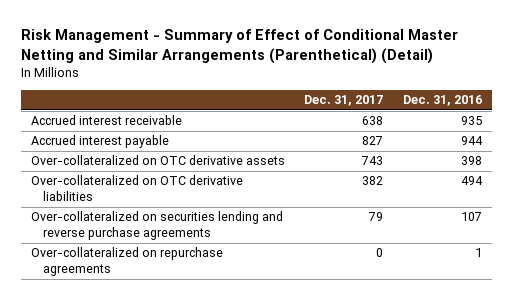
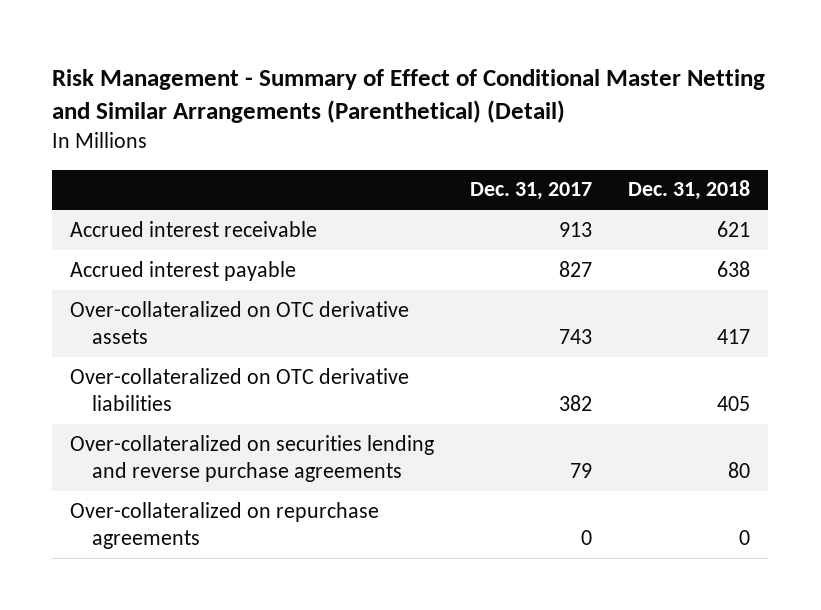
- | Dec. 31, 2017 | Dec. 31, 2016
+ | Dec. 31, 2017 | Dec. 31, 2018
- Accrued interest receivable | 638 | 935
+ Accrued interest receivable | 913 | 621

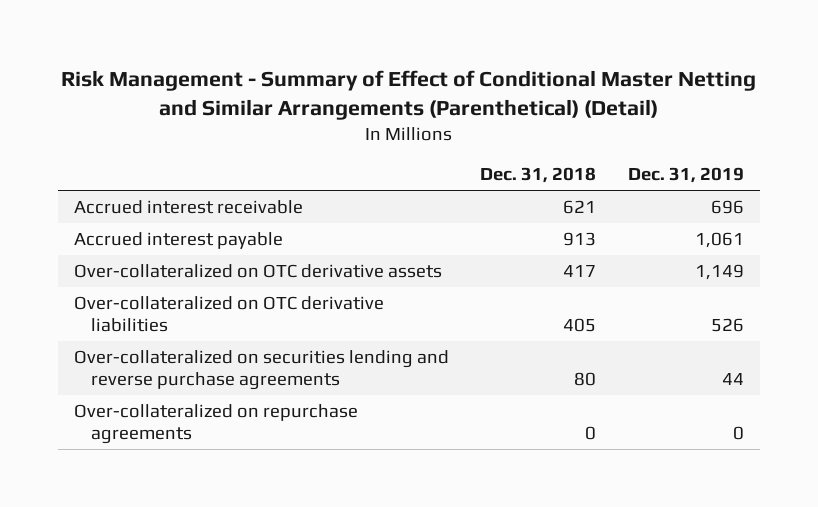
- | Dec. 31, 2017 | Dec. 31, 2018
+ | Dec. 31, 2018 | Dec. 31, 2019
- Accrued interest payable | 827 | 638
+ Accrued interest payable | 913 | 1,061

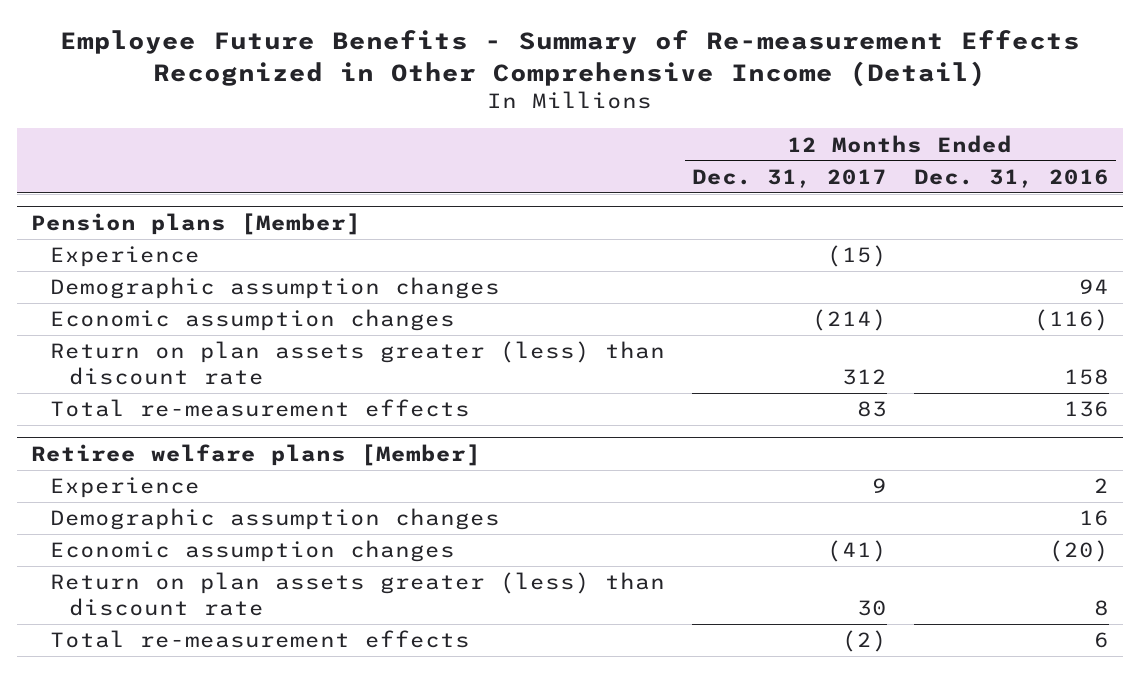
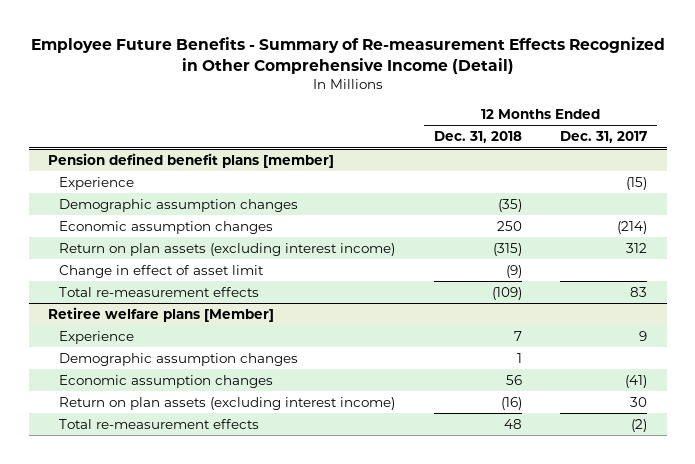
- | 12 Months Ended Dec. 31, 2017 | 12 Months Ended Dec. 31, 2016
+ | 12 Months Ended Dec. 31, 2018 | 12 Months Ended Dec. 31, 2017
- Pension plans [Member]
+ Pension defined benefit plans [member]
- Return on plan assets greater (less) than discount rate | 312 | 158
+ Return on plan assets (excluding interest income) | (315) | 312
+ Change in effect of asset limit | (9) |
@ Retiree welfare plans [Member]
- Return on plan assets greater (less) than discount rate | 30 | 8
+ Return on plan assets (excluding interest income) | (16) | 30

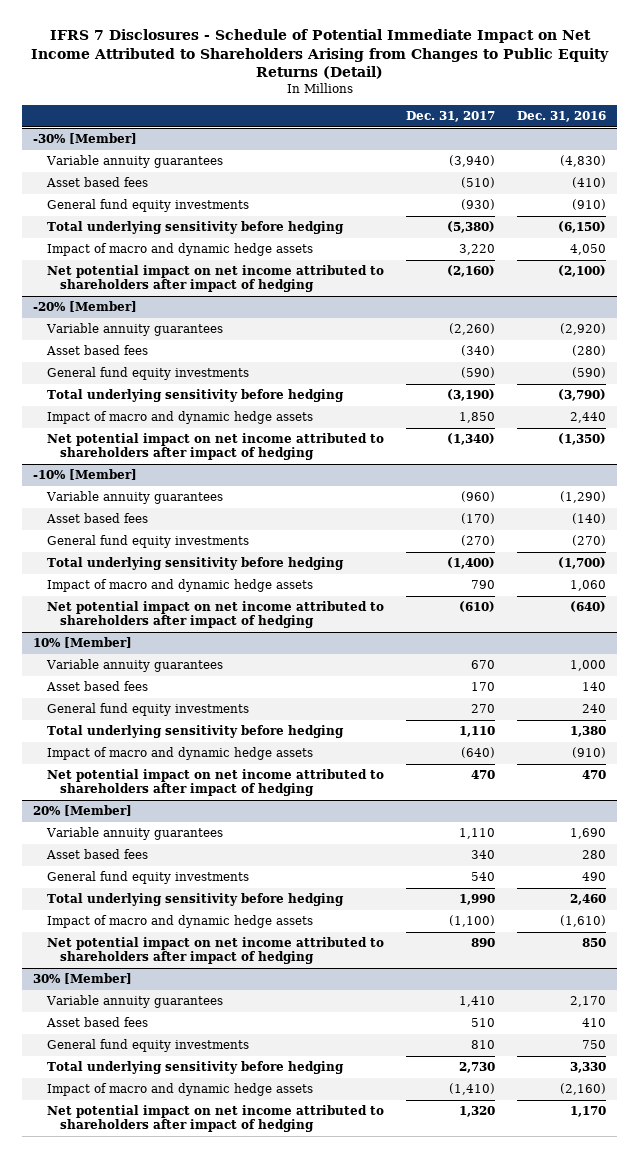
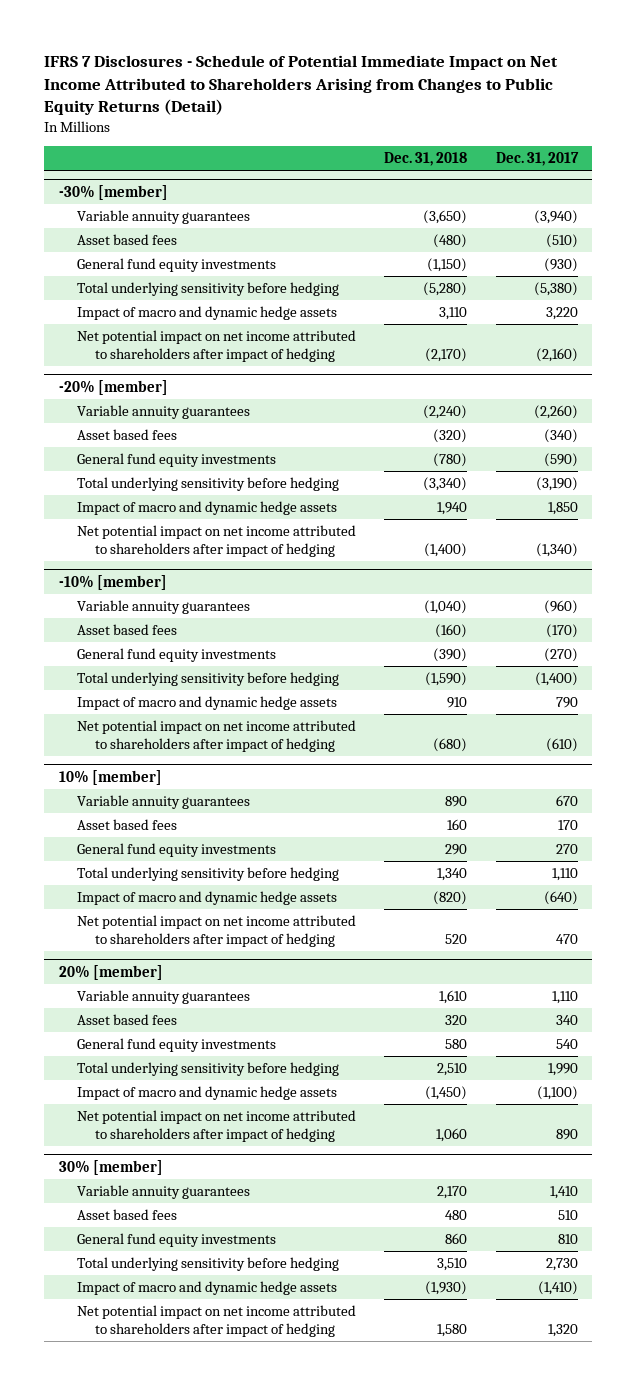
- | Dec. 31, 2017 | Dec. 31, 2016
+ | Dec. 31, 2018 | Dec. 31, 2017
- -30% [Member]
+ -30% [member]
- -20% [Member]
+ -20% [member]
- -10% [Member]
+ -10% [member]
- 10% [Member]
+ 10% [member]
- 20% [Member]
+ 20% [member]
- 30% [Member]
+ 30% [member]

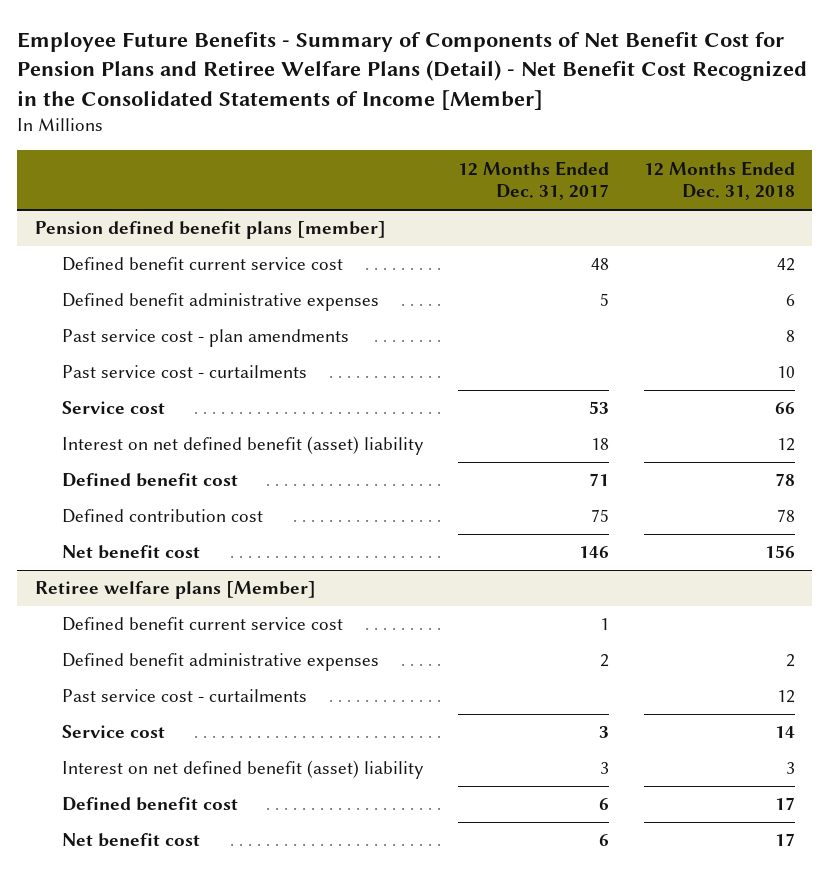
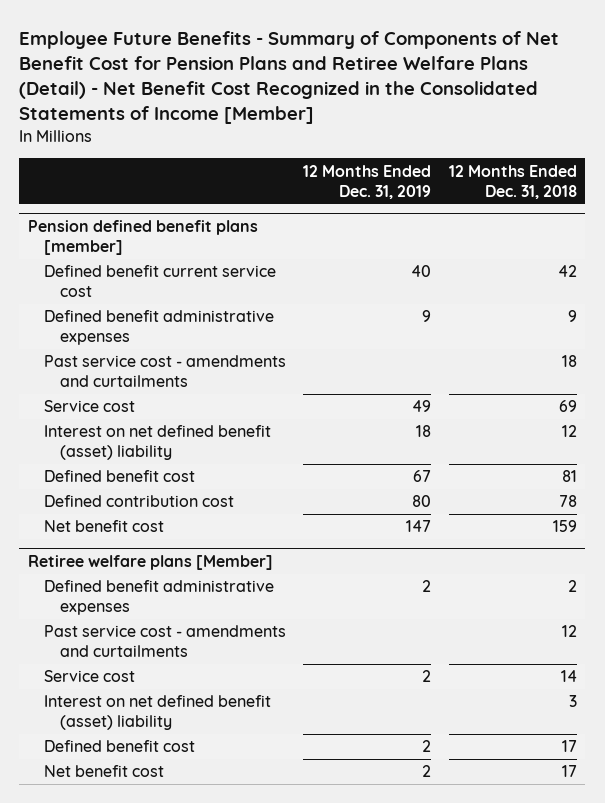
- | 12 Months Ended Dec. 31, 2017 | 12 Months Ended Dec. 31, 2018
+ | 12 Months Ended Dec. 31, 2019 | 12 Months Ended Dec. 31, 2018
@ Pension defined benefit plans [member]
- Defined benefit administrative expenses | 5 | 6
- Past service cost - plan amendments | | 8
- Past service cost - curtailments | | 10
- Service cost | 53 | 66
+ Defined benefit administrative expenses | 9 | 9
+ Past service cost - amendments and curtailments | | 18
+ Service cost | 49 | 69
- Defined benefit cost | 71 | 78
+ Defined benefit cost | 67 | 81
- Net benefit cost | 146 | 156
+ Net benefit cost | 147 | 159
@ Retiree welfare plans [Member]
- Defined benefit current service cost | 1 |
- Past service cost - curtailments | | 12
+ Past service cost - amendments and curtailments | | 12

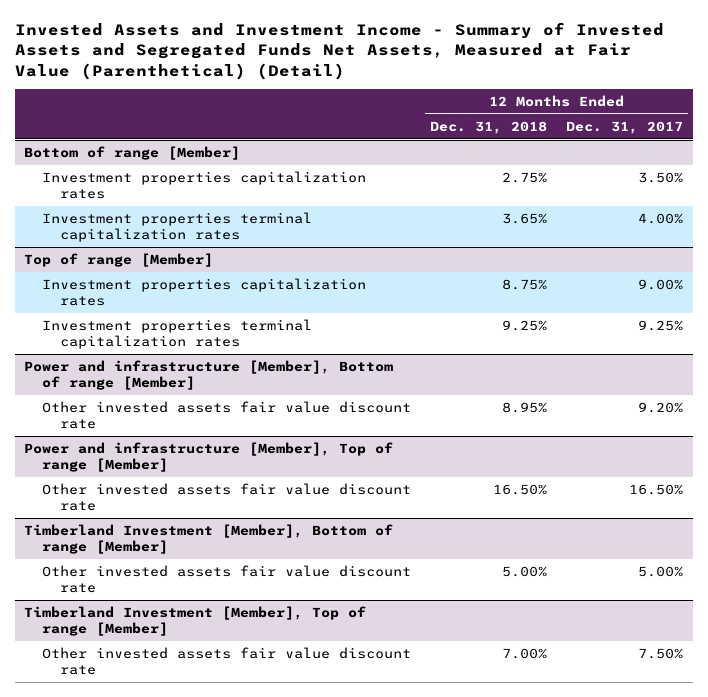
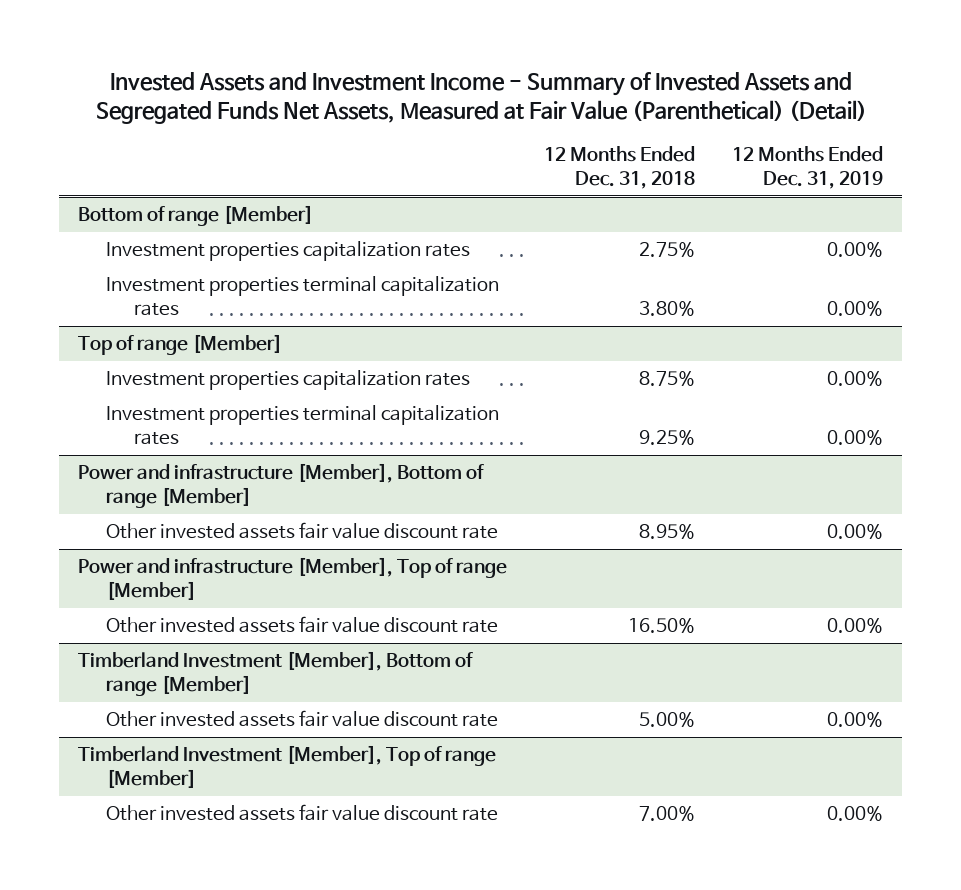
- | 12 Months Ended Dec. 31, 2018 | 12 Months Ended Dec. 31, 2017
+ | 12 Months Ended Dec. 31, 2018 | 12 Months Ended Dec. 31, 2019
@ Bottom of range [Member]
- Investment properties terminal capitalization rates | 3.65% | 4.00%
+ Investment properties terminal capitalization rates | 3.80% | 0.00%

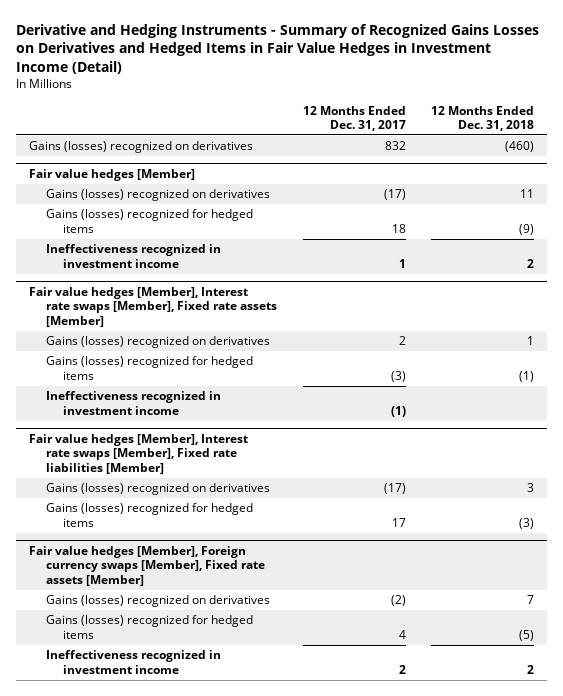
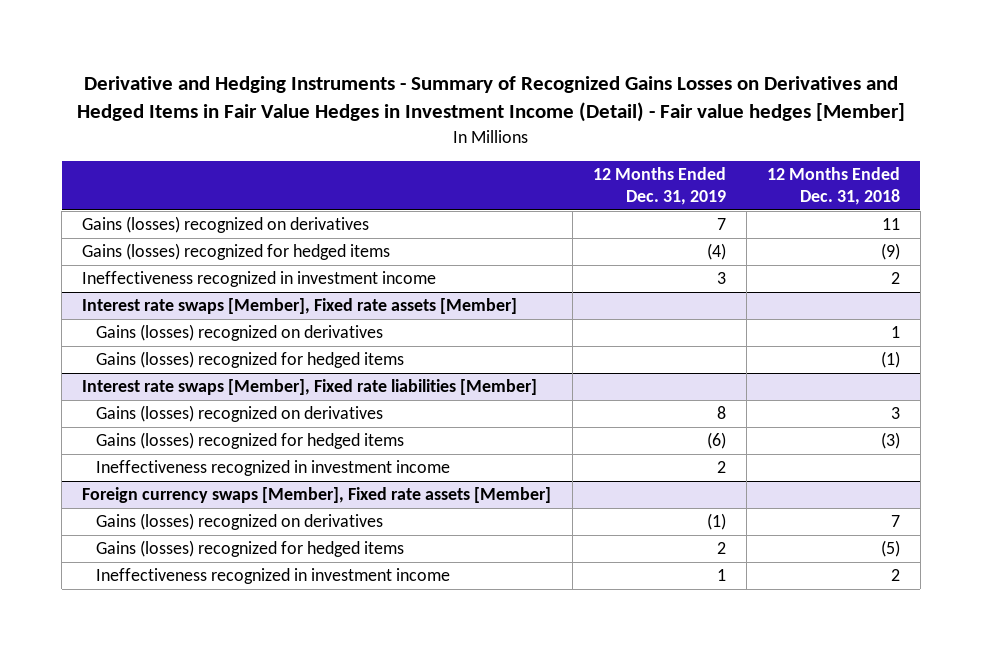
- Derivative and Hedging Instruments - Summary of Recognized Gains Losses on Derivatives and Hedged Items in Fair Value Hedges in Investment Income (Detail)
+ Derivative and Hedging Instruments - Summary of Recognized Gains Losses on Derivatives and Hedged Items in Fair Value Hedges in Investment Income (Detail) - Fair value hedges [Member]
- | 12 Months Ended Dec. 31, 2017 | 12 Months Ended Dec. 31, 2018
+ | 12 Months Ended Dec. 31, 2019 | 12 Months Ended Dec. 31, 2018
- Gains (losses) recognized on derivatives | 832 | (460)
- Fair value hedges [Member]
- Fair value hedges [Member], Interest rate swaps [Member], Fixed rate assets [Member]
+ Interest rate swaps [Member], Fixed rate assets [Member]
- Ineffectiveness recognized in investment income | (1) |
- Fair value hedges [Member], Interest rate swaps [Member], Fixed rate liabilities [Member]
+ Interest rate swaps [Member], Fixed rate liabilities [Member]
- Fair value hedges [Member], Foreign currency swaps [Member], Fixed rate assets [Member]
+ Ineffectiveness recognized in investment income | 2 |
+ Foreign currency swaps [Member], Fixed rate assets [Member]

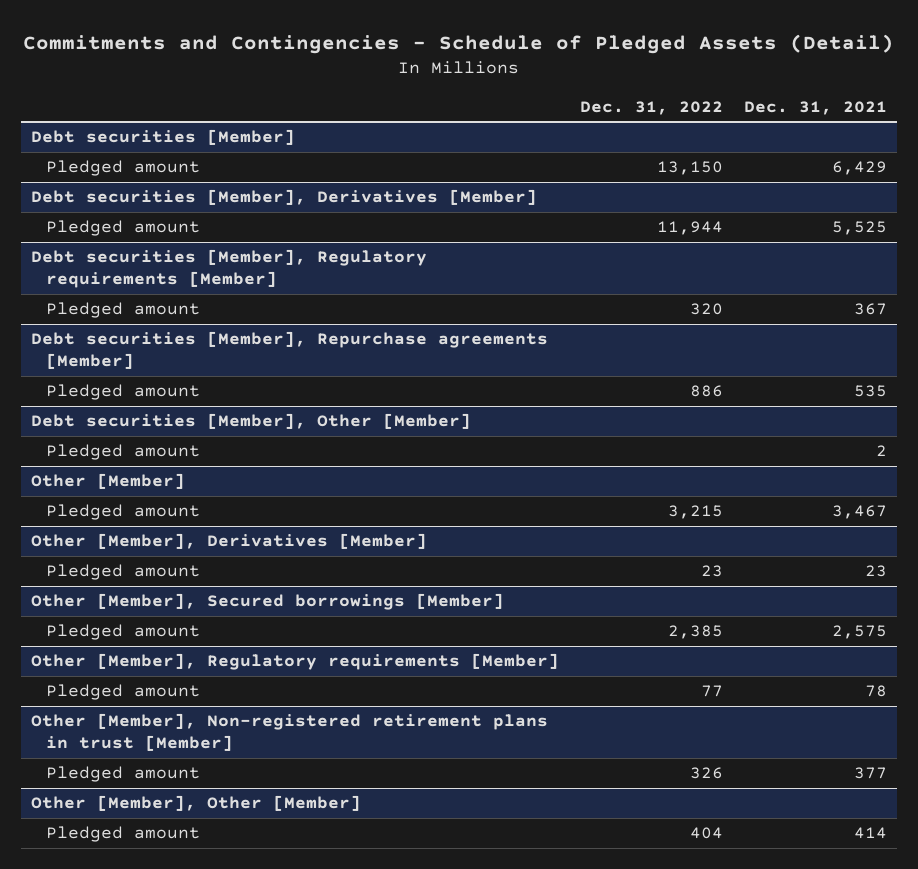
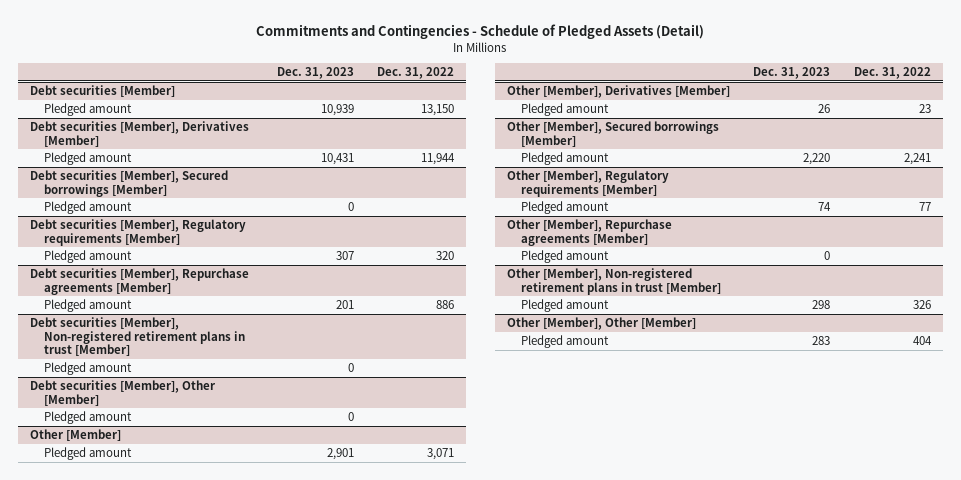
- | Dec. 31, 2022 | Dec. 31, 2021
+ | Dec. 31, 2023 | Dec. 31, 2022
+ Debt securities [Member], Secured borrowings [Member]
+ Pledged amount | 0 |
+ Debt securities [Member], Non-registered retirement plans in trust [Member]
+ Pledged amount | 0 |
@ Other [Member]
- Pledged amount | 3,215 | 3,467
+ Pledged amount | 2,901 | 3,071
@ Other [Member], Secured borrowings [Member]
- Pledged amount | 2,385 | 2,575
+ Pledged amount | 2,220 | 2,241
+ Other [Member], Repurchase agreements [Member]
+ Pledged amount | 0 |

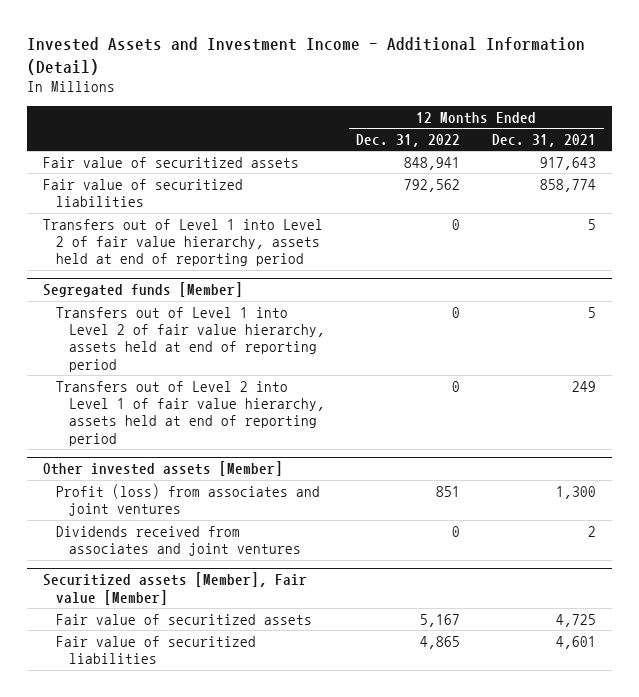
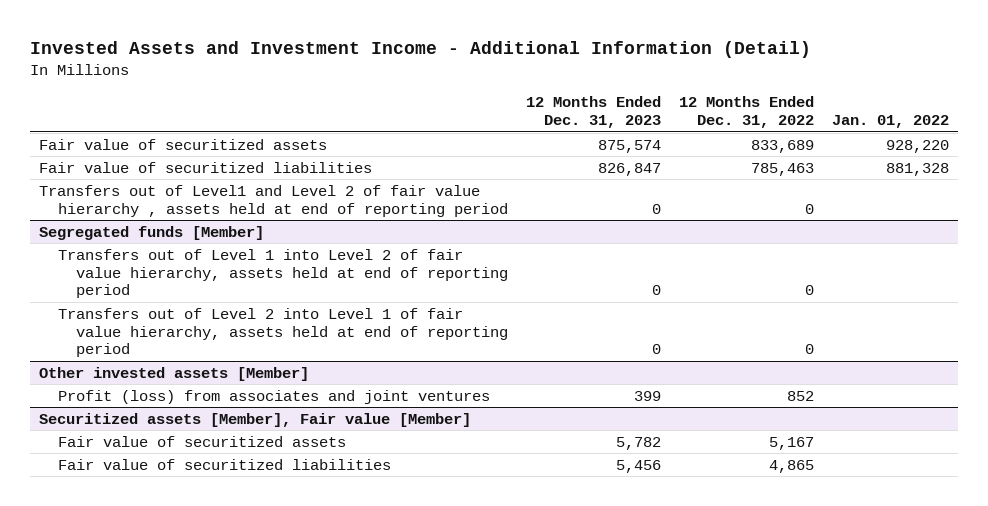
- | 12 Months Ended Dec. 31, 2022 | 12 Months Ended Dec. 31, 2021
+ | 12 Months Ended Dec. 31, 2023 | 12 Months Ended Dec. 31, 2022 | Jan. 01, 2022
- Fair value of securitized assets | 848,941 | 917,643
- Fair value of securitized liabilities | 792,562 | 858,774
- Transfers out of Level 1 into Level 2 of fair value hierarchy, assets held at end of reporting period | 0 | 5
+ Fair value of securitized assets | 875,574 | 833,689 | 928,220
+ Fair value of securitized liabilities | 826,847 | 785,463 | 881,328
+ Transfers out of Level1 and Level 2 of fair value hierarchy , assets held at end of reporting period | 0 | 0 |
@ Other invested assets [Member]
- Profit (loss) from associates and joint ventures | 851 | 1,300
- Dividends received from associates and joint ventures | 0 | 2
+ Profit (loss) from associates and joint ventures | 399 | 852 |

